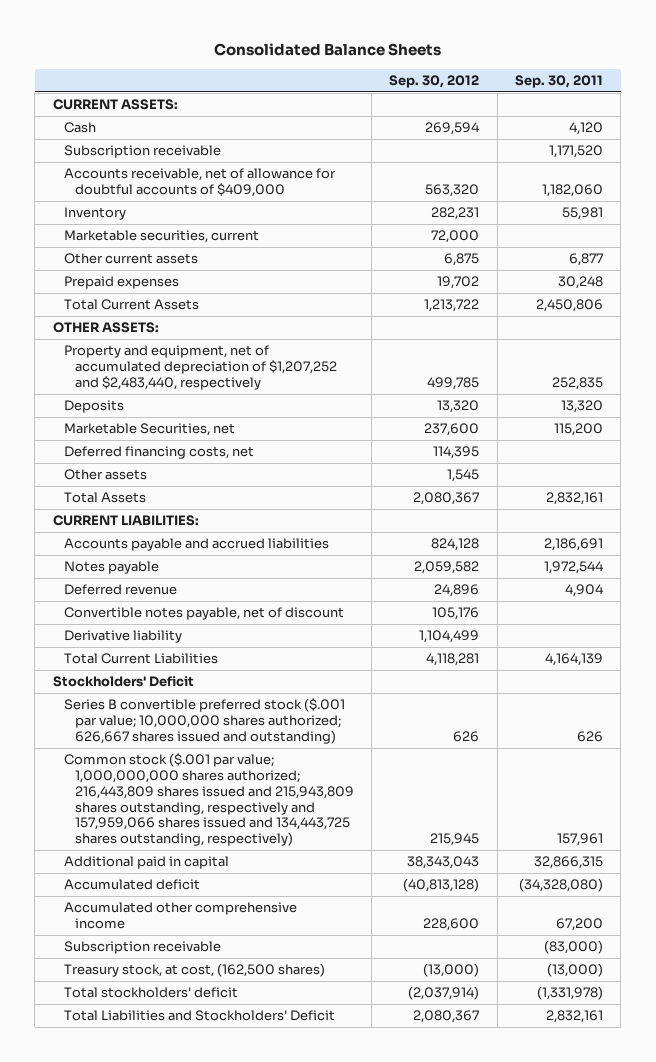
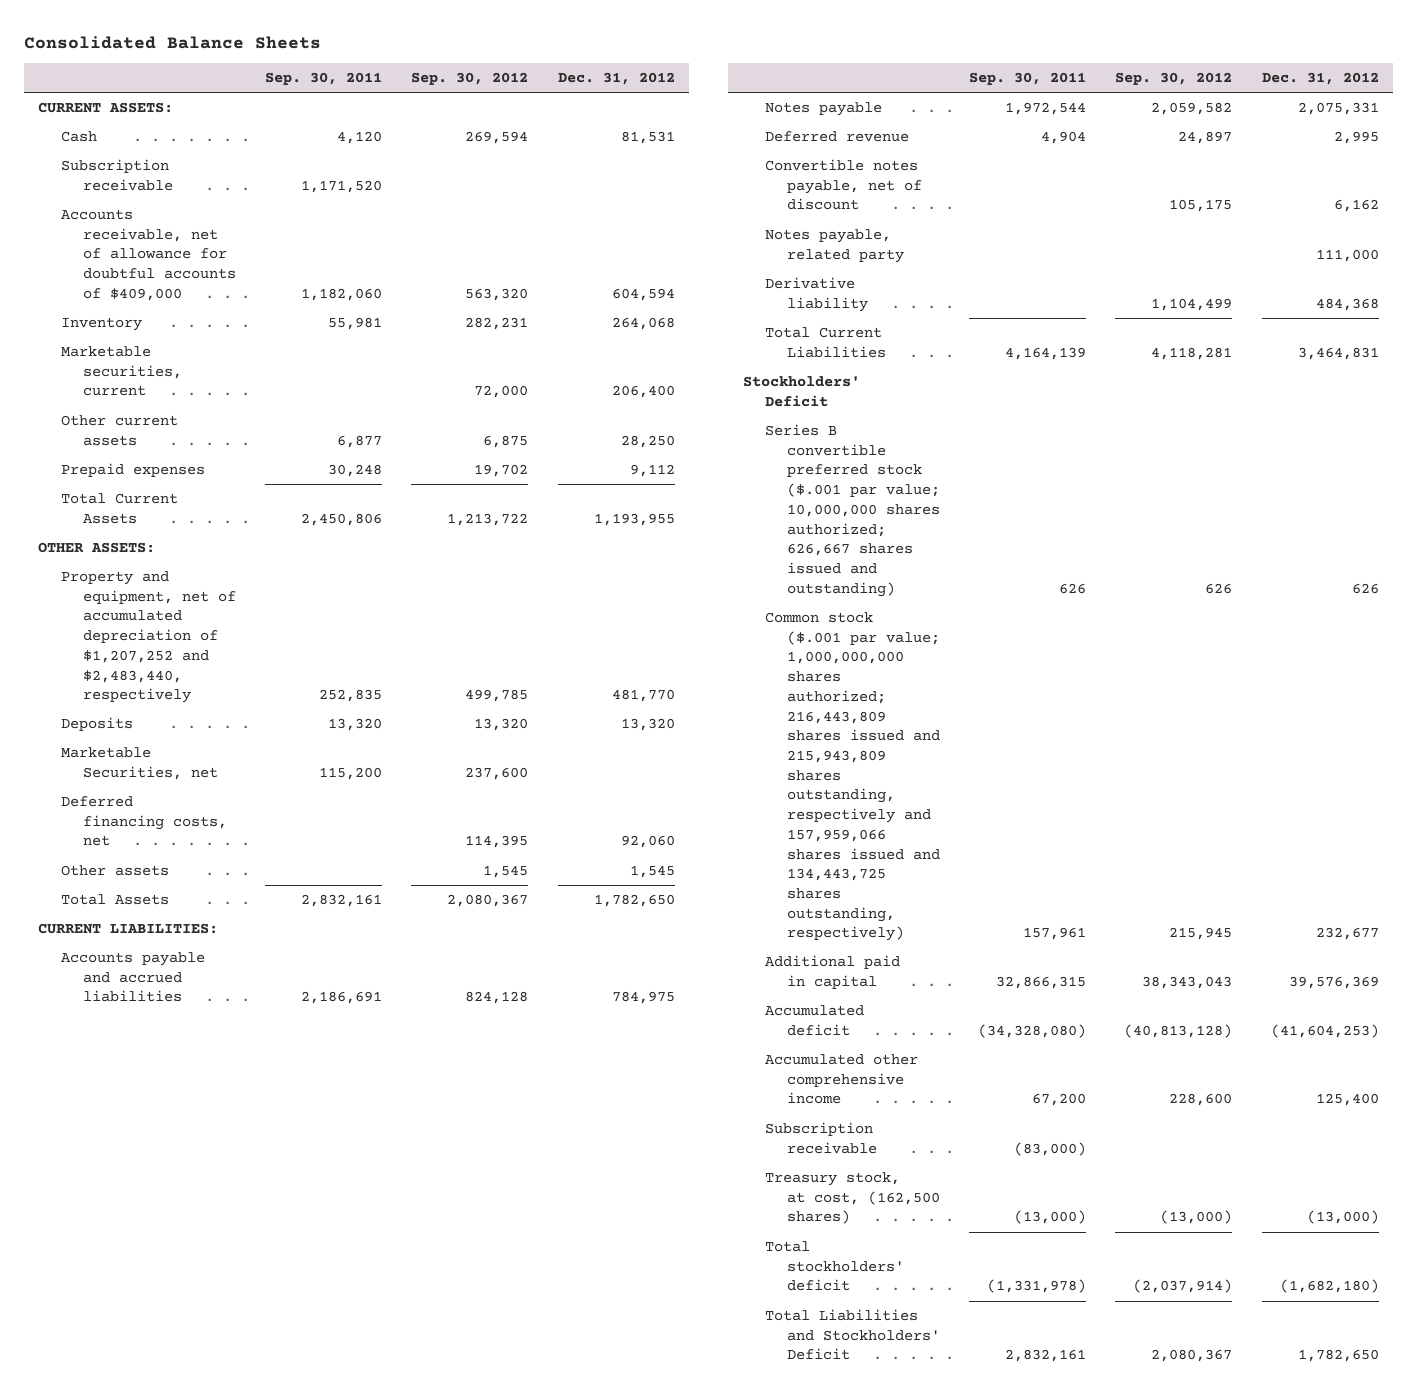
- | Sep. 30, 2012 | Sep. 30, 2011
+ | Sep. 30, 2011 | Sep. 30, 2012 | Dec. 31, 2012
- Deferred revenue | 24,896 | 4,904
- Convertible notes payable, net of discount | 105,176 |
+ Deferred revenue | 4,904 | 24,897 | 2,995
+ Convertible notes payable, net of discount | | 105,175 | 6,162
+ Notes payable, related party | | | 111,000

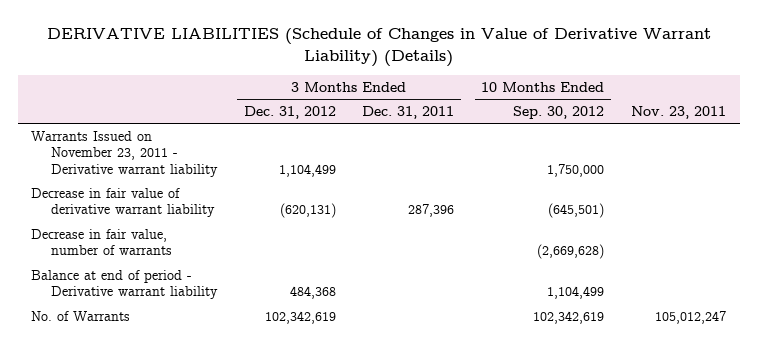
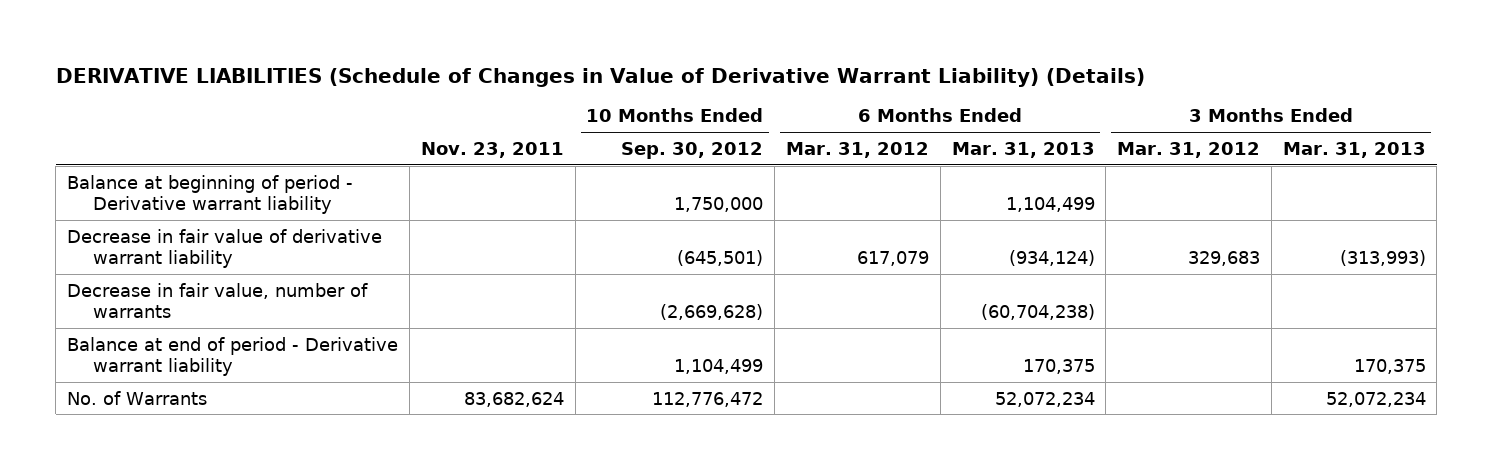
- | 3 Months Ended Dec. 31, 2012 | 3 Months Ended Dec. 31, 2011 | 10 Months Ended Sep. 30, 2012 | Nov. 23, 2011
+ | Nov. 23, 2011 | 10 Months Ended Sep. 30, 2012 | 6 Months Ended Mar. 31, 2012 | 6 Months Ended Mar. 31, 2013 | 3 Months Ended Mar. 31, 2012 | 3 Months Ended Mar. 31, 2013
- Warrants Issued on November 23, 2011 - Derivative warrant liability | 1,104,499 | | 1,750,000 |
+ Balance at beginning of period - Derivative warrant liability | | 1,750,000 | | 1,104,499 | |
- No. of Warrants | 102,342,619 | | 102,342,619 | 105,012,247
+ No. of Warrants | 83,682,624 | 112,776,472 | | 52,072,234 | | 52,072,234

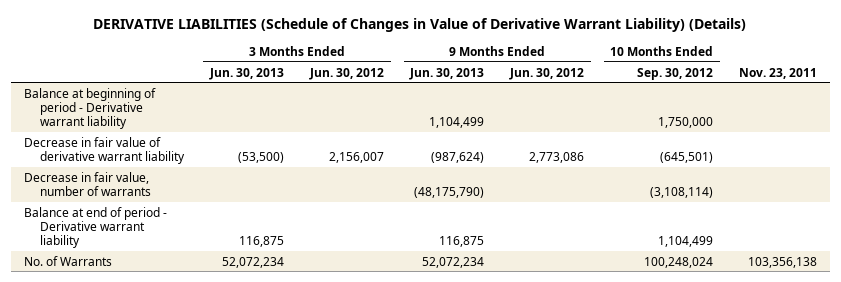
- | Nov. 23, 2011 | 10 Months Ended Sep. 30, 2012 | 6 Months Ended Mar. 31, 2012 | 6 Months Ended Mar. 31, 2013 | 3 Months Ended Mar. 31, 2012 | 3 Months Ended Mar. 31, 2013
+ | 3 Months Ended Jun. 30, 2013 | 3 Months Ended Jun. 30, 2012 | 9 Months Ended Jun. 30, 2013 | 9 Months Ended Jun. 30, 2012 | 10 Months Ended Sep. 30, 2012 | Nov. 23, 2011
- Decrease in fair value, number of warrants | | (2,669,628) | | (60,704,238) | |
+ Decrease in fair value, number of warrants | | | (48,175,790) | | (3,108,114) |
- No. of Warrants | 83,682,624 | 112,776,472 | | 52,072,234 | | 52,072,234
+ No. of Warrants | 52,072,234 | | 52,072,234 | | 100,248,024 | 103,356,138

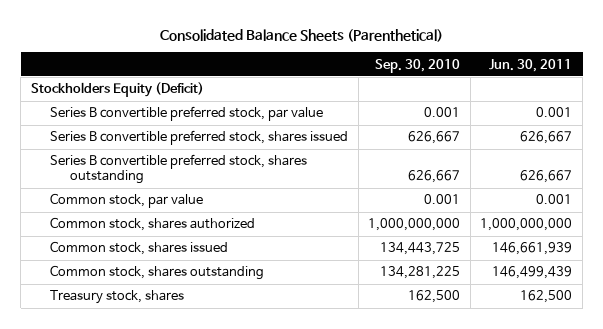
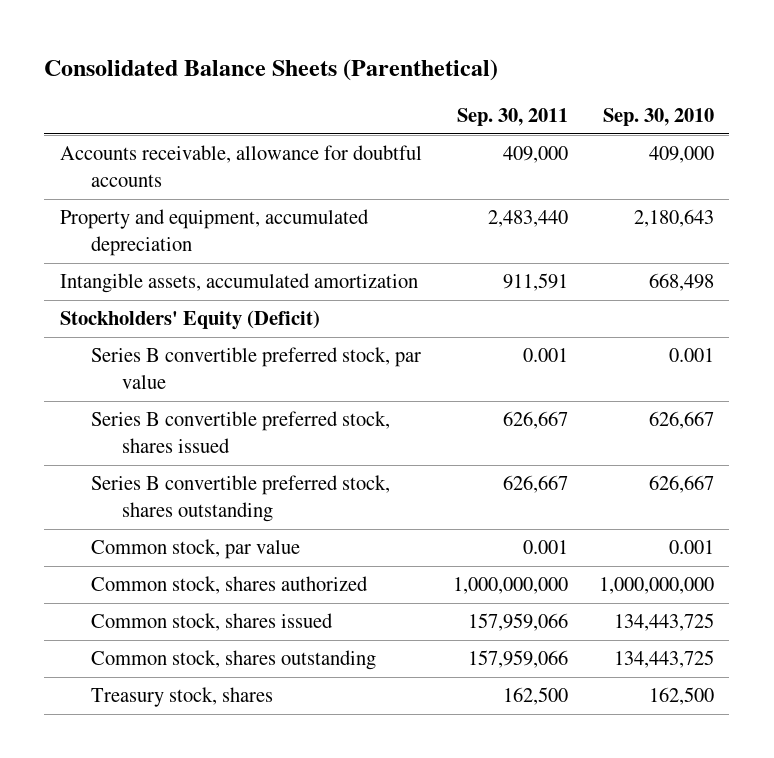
- | Sep. 30, 2010 | Jun. 30, 2011
+ | Sep. 30, 2011 | Sep. 30, 2010
- Stockholders Equity (Deficit)
+ Accounts receivable, allowance for doubtful accounts | 409,000 | 409,000
+ Property and equipment, accumulated depreciation | 2,483,440 | 2,180,643
+ Intangible assets, accumulated amortization | 911,591 | 668,498
+ Stockholders' Equity (Deficit)
- Common stock, shares outstanding | 134,281,225 | 146,499,439
+ Common stock, shares outstanding | 157,959,066 | 134,443,725

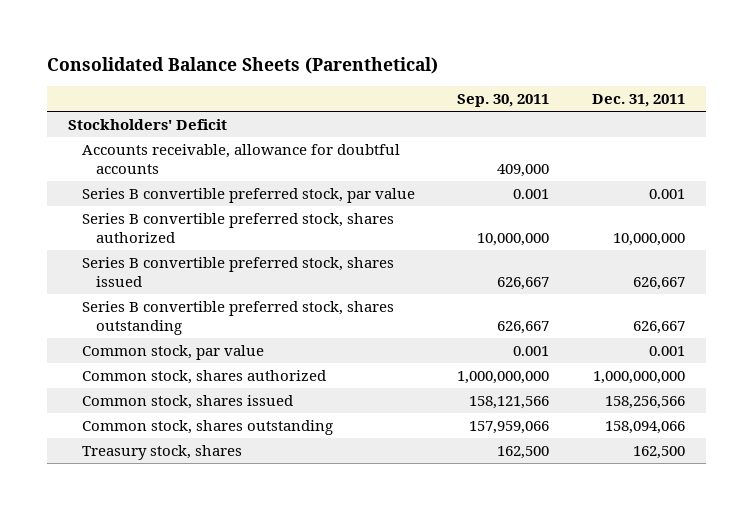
- | Sep. 30, 2011 | Sep. 30, 2010
+ | Sep. 30, 2011 | Dec. 31, 2011
+ Stockholders' Deficit
- Property and equipment, accumulated depreciation | 2,483,440 | 2,180,643
- Intangible assets, accumulated amortization | 911,591 | 668,498
- Stockholders' Equity (Deficit)
+ Series B convertible preferred stock, shares authorized | 10,000,000 | 10,000,000
- Common stock, shares issued | 157,959,066 | 134,443,725
+ Common stock, shares issued | 158,121,566 | 158,256,566

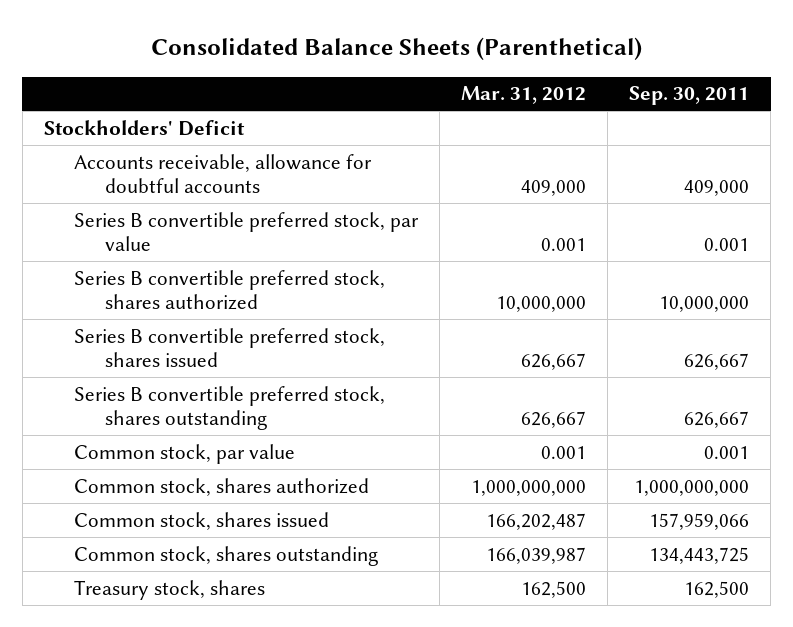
- | Sep. 30, 2011 | Dec. 31, 2011
+ | Mar. 31, 2012 | Sep. 30, 2011
- Common stock, shares issued | 158,121,566 | 158,256,566
- Common stock, shares outstanding | 157,959,066 | 158,094,066
+ Common stock, shares issued | 166,202,487 | 157,959,066
+ Common stock, shares outstanding | 166,039,987 | 134,443,725

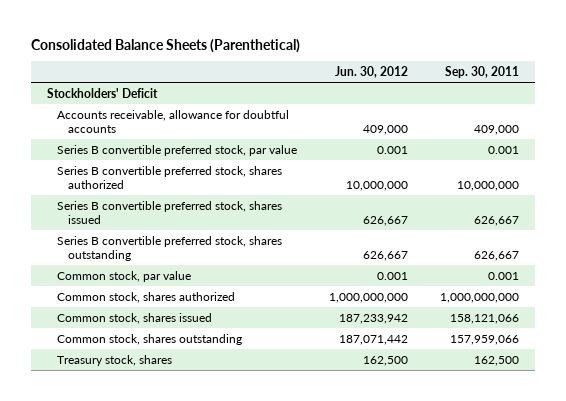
- | Mar. 31, 2012 | Sep. 30, 2011
+ | Jun. 30, 2012 | Sep. 30, 2011
- Common stock, shares issued | 166,202,487 | 157,959,066
- Common stock, shares outstanding | 166,039,987 | 134,443,725
+ Common stock, shares issued | 187,233,942 | 158,121,066
+ Common stock, shares outstanding | 187,071,442 | 157,959,066

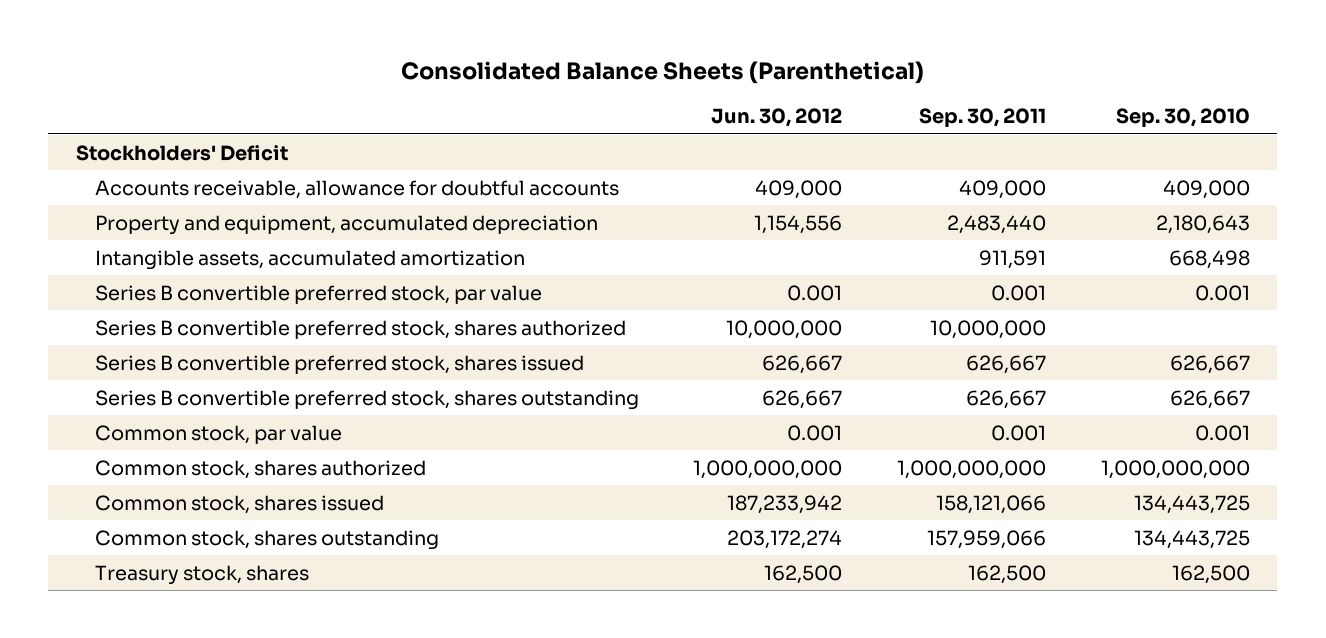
- | Jun. 30, 2012 | Sep. 30, 2011
+ | Jun. 30, 2012 | Sep. 30, 2011 | Sep. 30, 2010
+ Property and equipment, accumulated depreciation | 1,154,556 | 2,483,440 | 2,180,643
+ Intangible assets, accumulated amortization | | 911,591 | 668,498
- Common stock, shares outstanding | 187,071,442 | 157,959,066
+ Common stock, shares outstanding | 203,172,274 | 157,959,066 | 134,443,725

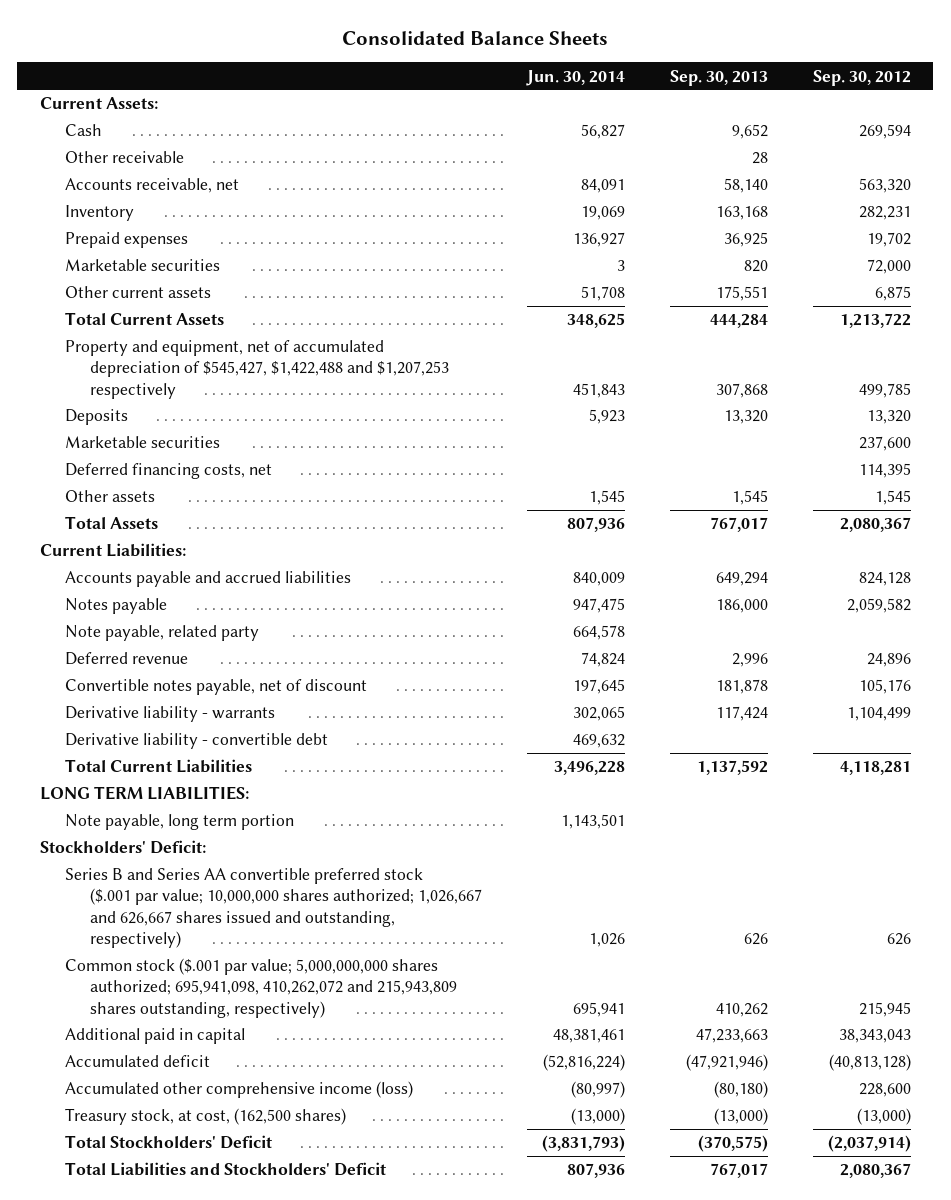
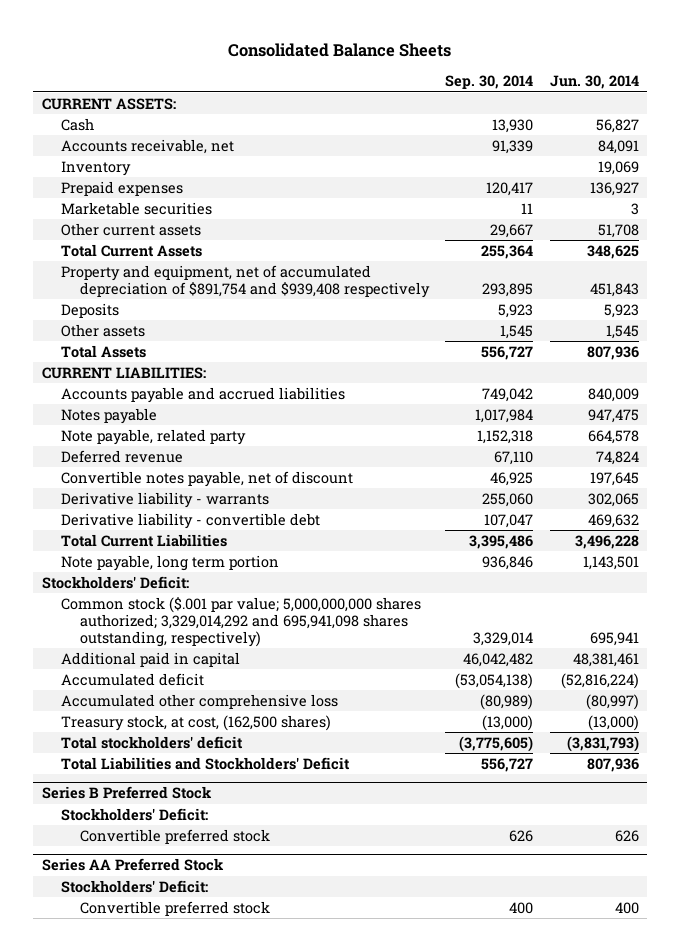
- | Jun. 30, 2014 | Sep. 30, 2013 | Sep. 30, 2012
+ | Sep. 30, 2014 | Jun. 30, 2014
- Current Assets:
+ CURRENT ASSETS:
- Other receivable | | 28 |
- Property and equipment, net of accumulated depreciation of $545,427, $1,422,488 and $1,207,253 respectively | 451,843 | 307,868 | 499,785
+ Property and equipment, net of accumulated depreciation of $891,754 and $939,408 respectively | 293,895 | 451,843
- Marketable securities | | | 237,600
- Deferred financing costs, net | | | 114,395
- Current Liabilities:
+ CURRENT LIABILITIES:
- LONG TERM LIABILITIES:
- Series B and Series AA convertible preferred stock ($.001 par value; 10,000,000 shares authorized; 1,026,667 and 626,667 shares issued and outstanding, respectively) | 1,026 | 626 | 626
- Common stock ($.001 par value; 5,000,000,000 shares authorized; 695,941,098, 410,262,072 and 215,943,809 shares outstanding, respectively) | 695,941 | 410,262 | 215,945
+ Common stock ($.001 par value; 5,000,000,000 shares authorized; 3,329,014,292 and 695,941,098 shares outstanding, respectively) | 3,329,014 | 695,941
- Accumulated other comprehensive income (loss) | (80,997) | (80,180) | 228,600
+ Accumulated other comprehensive loss | (80,989) | (80,997)
- Total Stockholders' Deficit | (3,831,793) | (370,575) | (2,037,914)
+ Total stockholders' deficit | (3,775,605) | (3,831,793)
+ Series B Preferred Stock
+ Stockholders' Deficit:
+ Convertible preferred stock | 626 | 626
+ Series AA Preferred Stock
+ Stockholders' Deficit:
+ Convertible preferred stock | 400 | 400

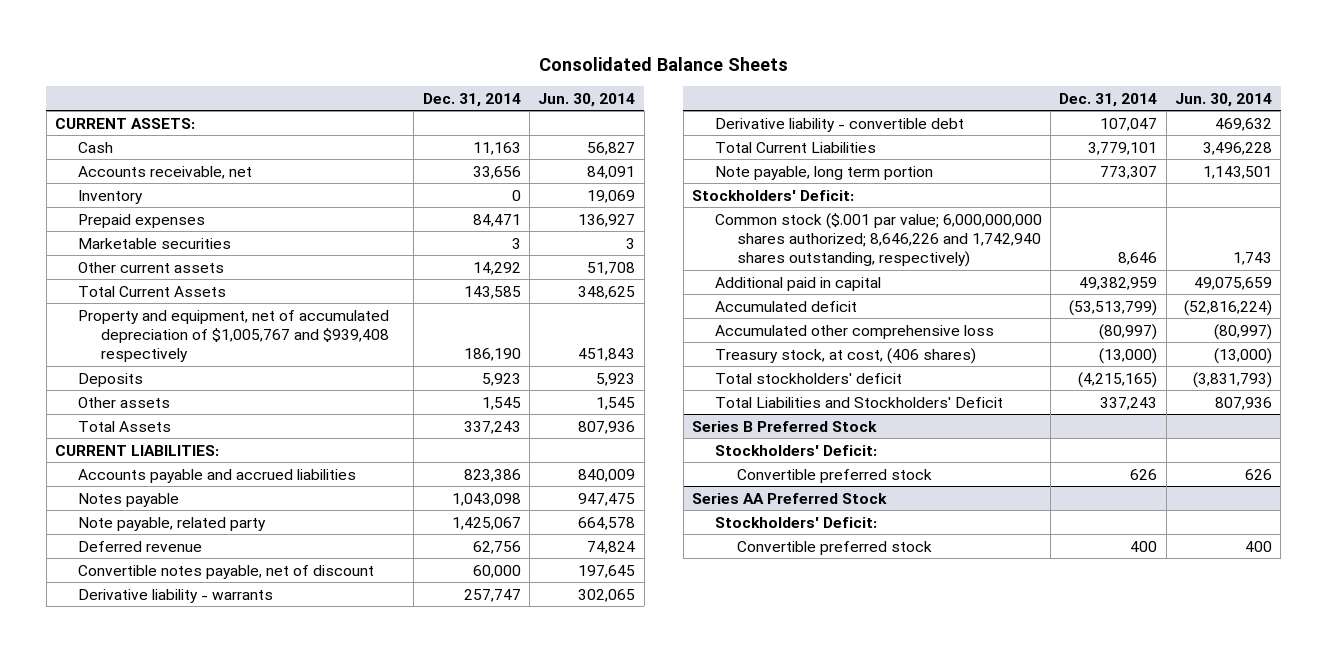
- | Sep. 30, 2014 | Jun. 30, 2014
+ | Dec. 31, 2014 | Jun. 30, 2014
- Property and equipment, net of accumulated depreciation of $891,754 and $939,408 respectively | 293,895 | 451,843
+ Property and equipment, net of accumulated depreciation of $1,005,767 and $939,408 respectively | 186,190 | 451,843
- Common stock ($.001 par value; 5,000,000,000 shares authorized; 3,329,014,292 and 695,941,098 shares outstanding, respectively) | 3,329,014 | 695,941
- Additional paid in capital | 46,042,482 | 48,381,461
+ Common stock ($.001 par value; 6,000,000,000 shares authorized; 8,646,226 and 1,742,940 shares outstanding, respectively) | 8,646 | 1,743
+ Additional paid in capital | 49,382,959 | 49,075,659
- Treasury stock, at cost, (162,500 shares) | (13,000) | (13,000)
+ Treasury stock, at cost, (406 shares) | (13,000) | (13,000)

